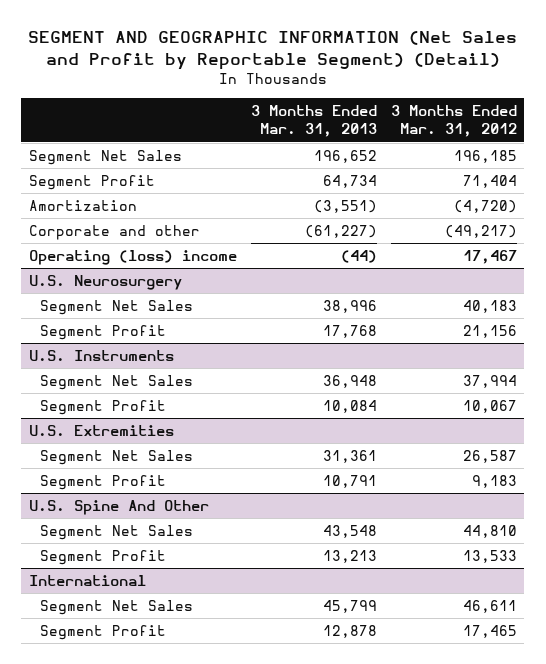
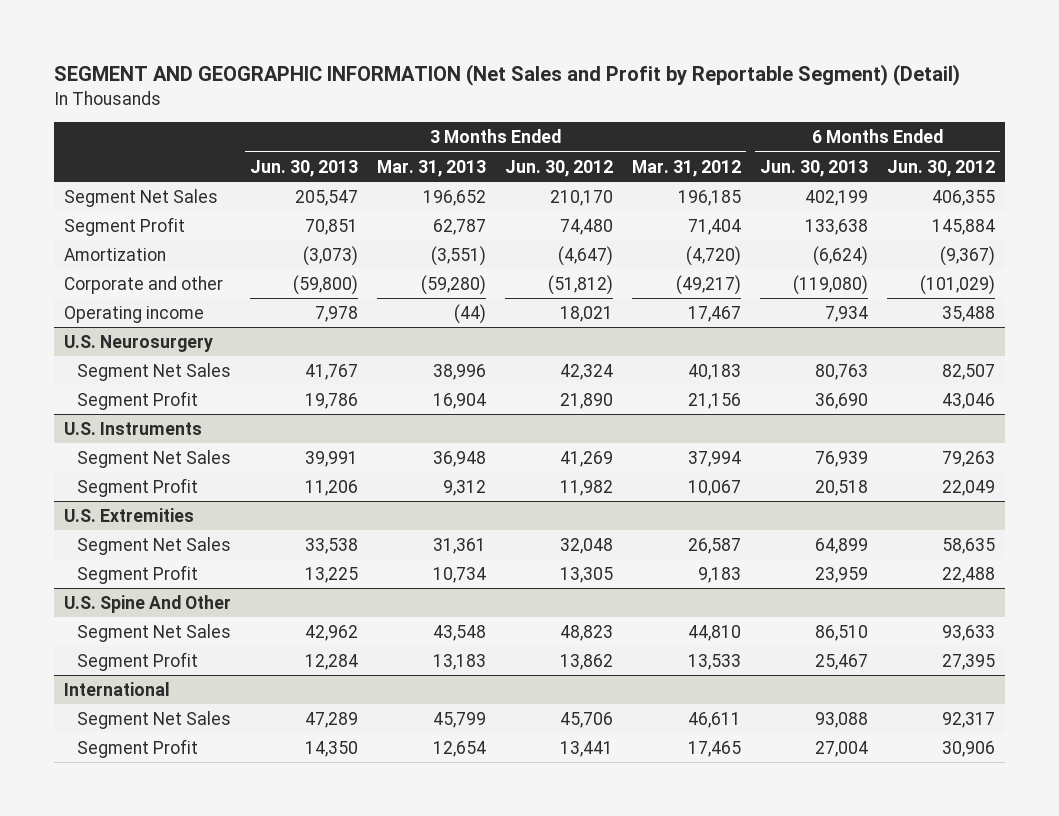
- | 3 Months Ended Mar. 31, 2013 | 3 Months Ended Mar. 31, 2012
+ | 3 Months Ended Jun. 30, 2013 | 3 Months Ended Mar. 31, 2013 | 3 Months Ended Jun. 30, 2012 | 3 Months Ended Mar. 31, 2012 | 6 Months Ended Jun. 30, 2013 | 6 Months Ended Jun. 30, 2012
- Segment Profit | 64,734 | 71,404
+ Segment Profit | 70,851 | 62,787 | 74,480 | 71,404 | 133,638 | 145,884
- Corporate and other | (61,227) | (49,217)
- Operating (loss) income | (44) | 17,467
+ Corporate and other | (59,800) | (59,280) | (51,812) | (49,217) | (119,080) | (101,029)
+ Operating income | 7,978 | (44) | 18,021 | 17,467 | 7,934 | 35,488
@ U.S. Neurosurgery
- Segment Profit | 17,768 | 21,156
+ Segment Profit | 19,786 | 16,904 | 21,890 | 21,156 | 36,690 | 43,046
@ U.S. Instruments
- Segment Profit | 10,084 | 10,067
+ Segment Profit | 11,206 | 9,312 | 11,982 | 10,067 | 20,518 | 22,049
@ U.S. Extremities
- Segment Profit | 10,791 | 9,183
+ Segment Profit | 13,225 | 10,734 | 13,305 | 9,183 | 23,959 | 22,488
@ U.S. Spine And Other
- Segment Profit | 13,213 | 13,533
+ Segment Profit | 12,284 | 13,183 | 13,862 | 13,533 | 25,467 | 27,395
@ International
- Segment Profit | 12,878 | 17,465
+ Segment Profit | 14,350 | 12,654 | 13,441 | 17,465 | 27,004 | 30,906

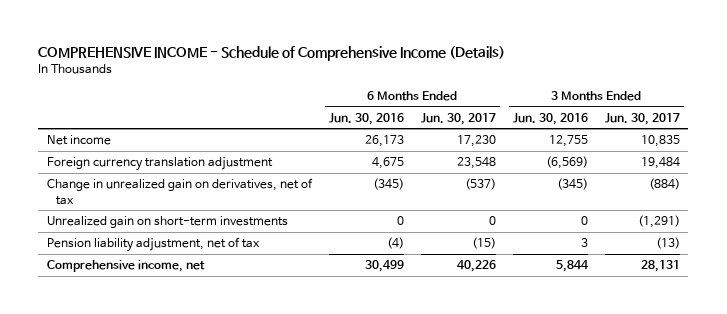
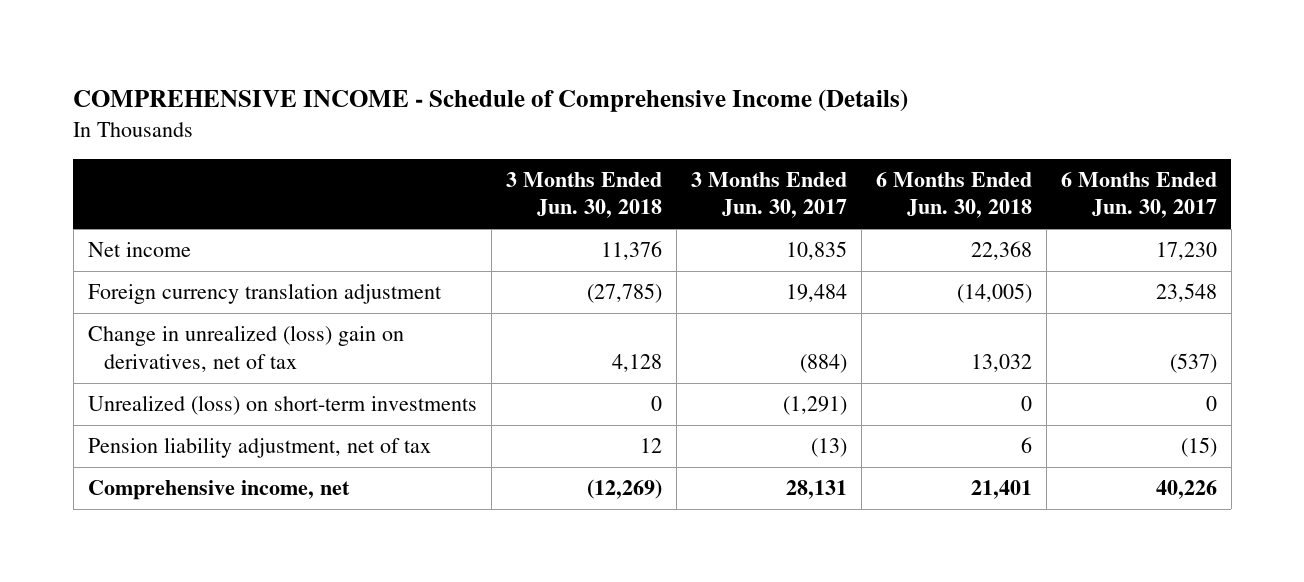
- | 6 Months Ended Jun. 30, 2016 | 6 Months Ended Jun. 30, 2017 | 3 Months Ended Jun. 30, 2016 | 3 Months Ended Jun. 30, 2017
+ | 3 Months Ended Jun. 30, 2018 | 3 Months Ended Jun. 30, 2017 | 6 Months Ended Jun. 30, 2018 | 6 Months Ended Jun. 30, 2017
- Change in unrealized gain on derivatives, net of tax | (345) | (537) | (345) | (884)
- Unrealized gain on short-term investments | 0 | 0 | 0 | (1,291)
+ Change in unrealized (loss) gain on derivatives, net of tax | 4,128 | (884) | 13,032 | (537)
+ Unrealized (loss) on short-term investments | 0 | (1,291) | 0 | 0

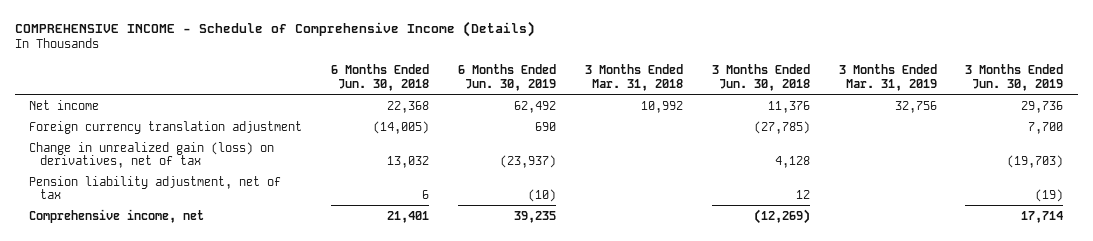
- | 3 Months Ended Jun. 30, 2018 | 3 Months Ended Jun. 30, 2017 | 6 Months Ended Jun. 30, 2018 | 6 Months Ended Jun. 30, 2017
+ | 6 Months Ended Jun. 30, 2018 | 6 Months Ended Jun. 30, 2019 | 3 Months Ended Mar. 31, 2018 | 3 Months Ended Jun. 30, 2018 | 3 Months Ended Mar. 31, 2019 | 3 Months Ended Jun. 30, 2019
- Change in unrealized (loss) gain on derivatives, net of tax | 4,128 | (884) | 13,032 | (537)
- Unrealized (loss) on short-term investments | 0 | (1,291) | 0 | 0
+ Change in unrealized gain (loss) on derivatives, net of tax | 13,032 | (23,937) | | 4,128 | | (19,703)

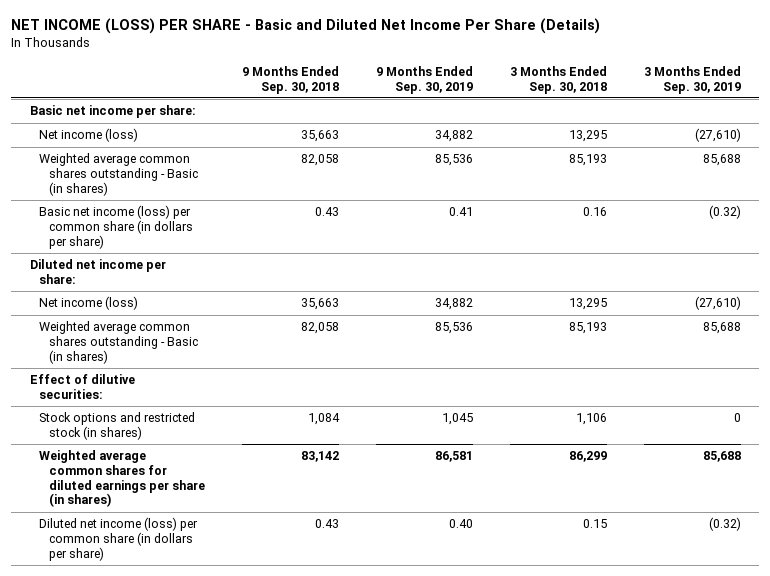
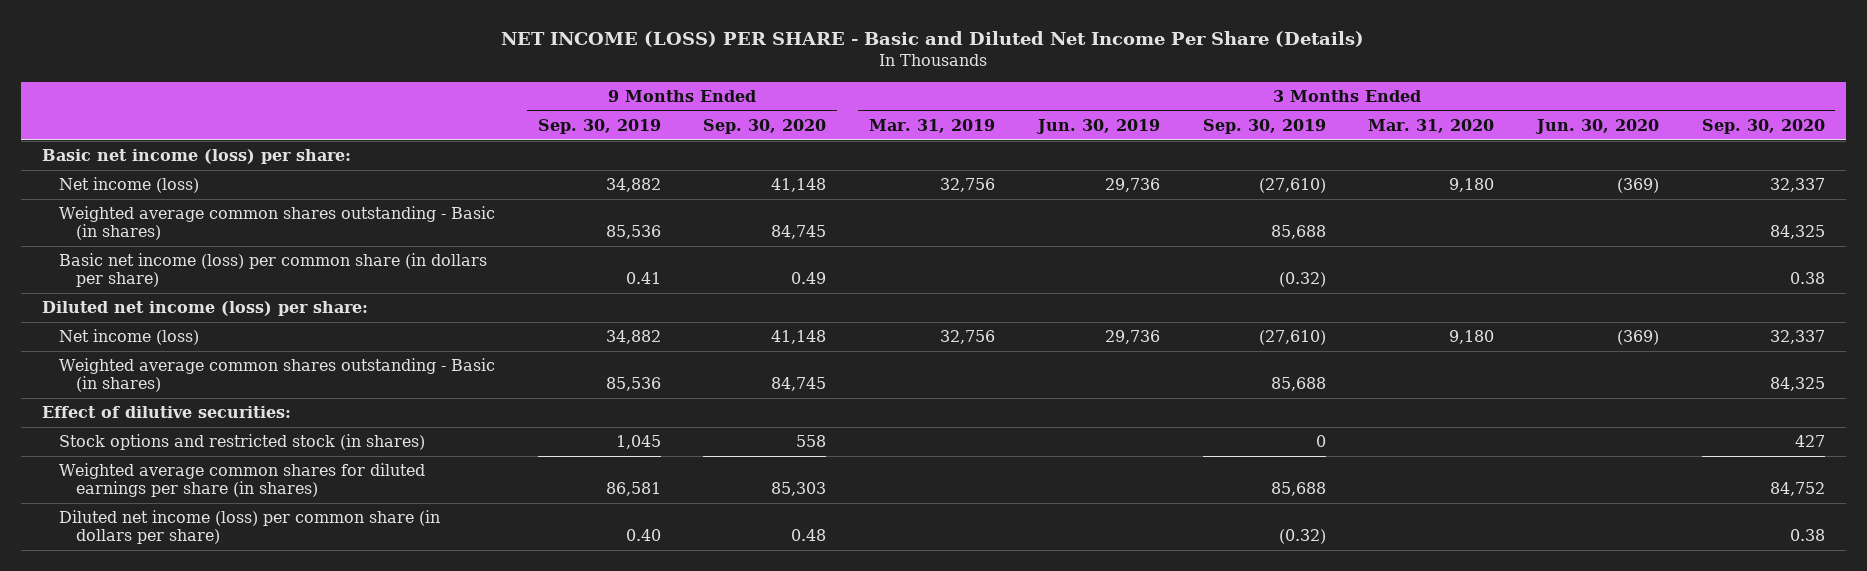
- | 9 Months Ended Sep. 30, 2018 | 9 Months Ended Sep. 30, 2019 | 3 Months Ended Sep. 30, 2018 | 3 Months Ended Sep. 30, 2019
+ | 9 Months Ended Sep. 30, 2019 | 9 Months Ended Sep. 30, 2020 | 3 Months Ended Mar. 31, 2019 | 3 Months Ended Jun. 30, 2019 | 3 Months Ended Sep. 30, 2019 | 3 Months Ended Mar. 31, 2020 | 3 Months Ended Jun. 30, 2020 | 3 Months Ended Sep. 30, 2020
- Basic net income per share:
+ Basic net income (loss) per share:
- Diluted net income per share:
+ Diluted net income (loss) per share:

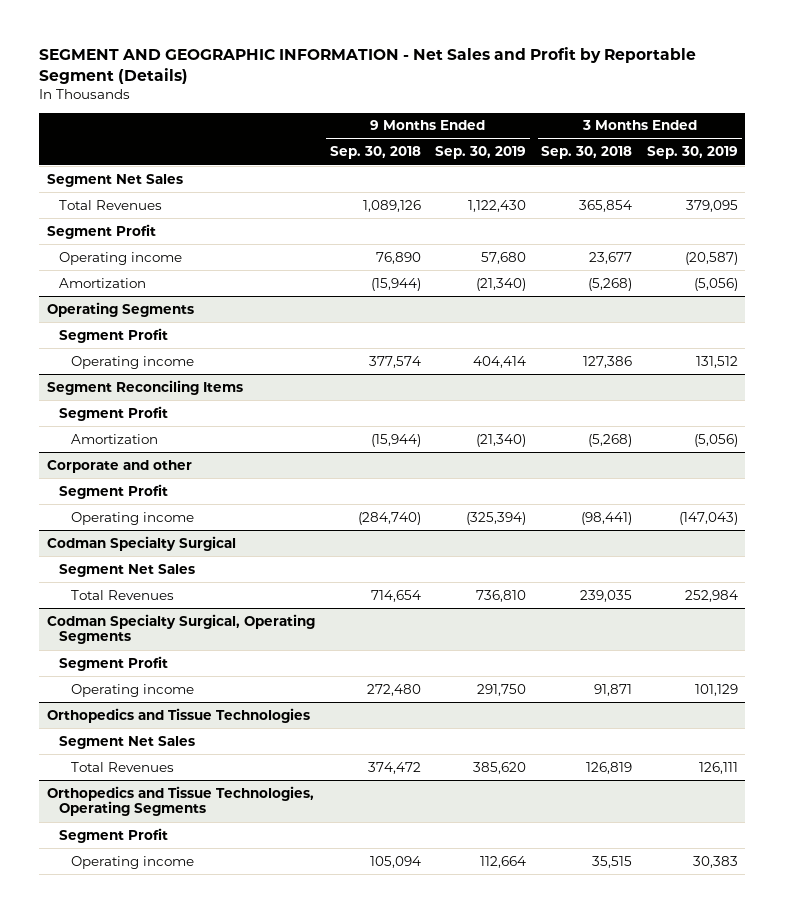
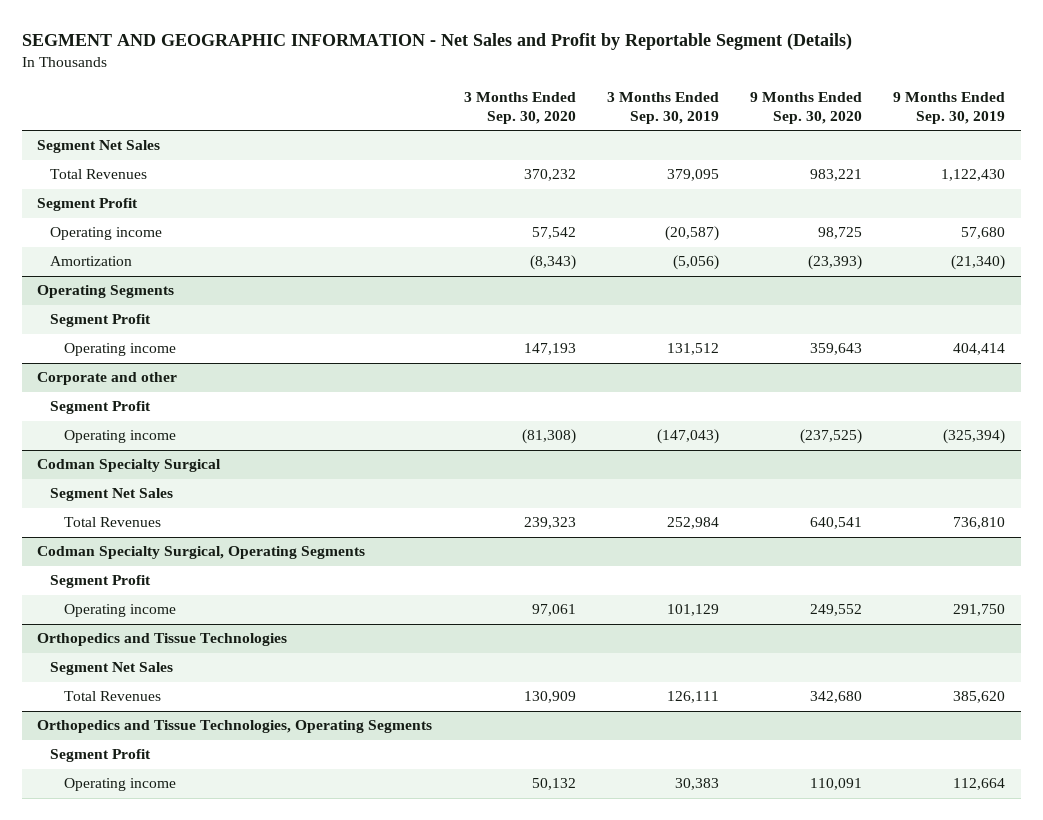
- | 9 Months Ended Sep. 30, 2018 | 9 Months Ended Sep. 30, 2019 | 3 Months Ended Sep. 30, 2018 | 3 Months Ended Sep. 30, 2019
+ | 3 Months Ended Sep. 30, 2020 | 3 Months Ended Sep. 30, 2019 | 9 Months Ended Sep. 30, 2020 | 9 Months Ended Sep. 30, 2019
- Segment Reconciling Items
- Segment Profit
- Amortization | (15,944) | (21,340) | (5,268) | (5,056)

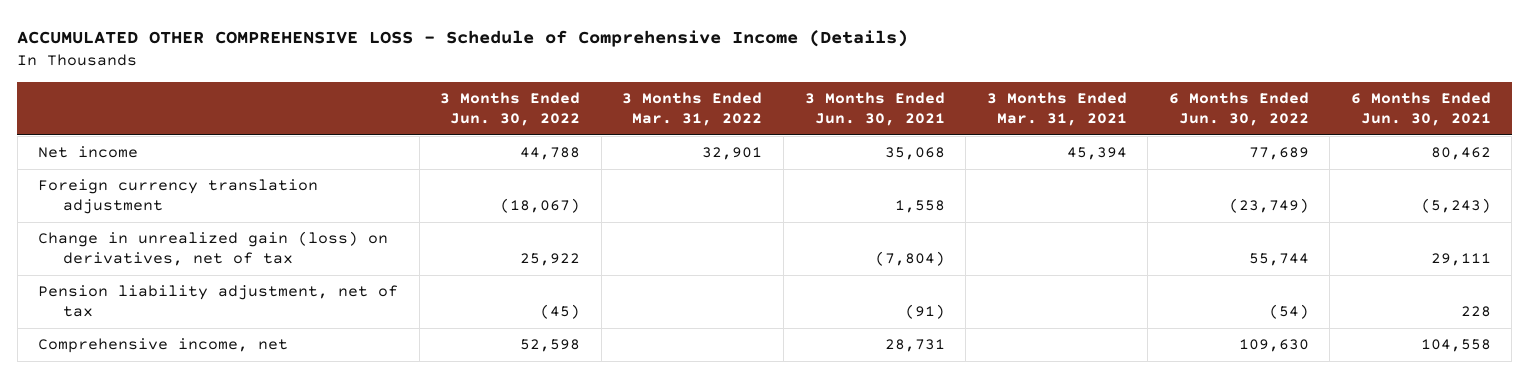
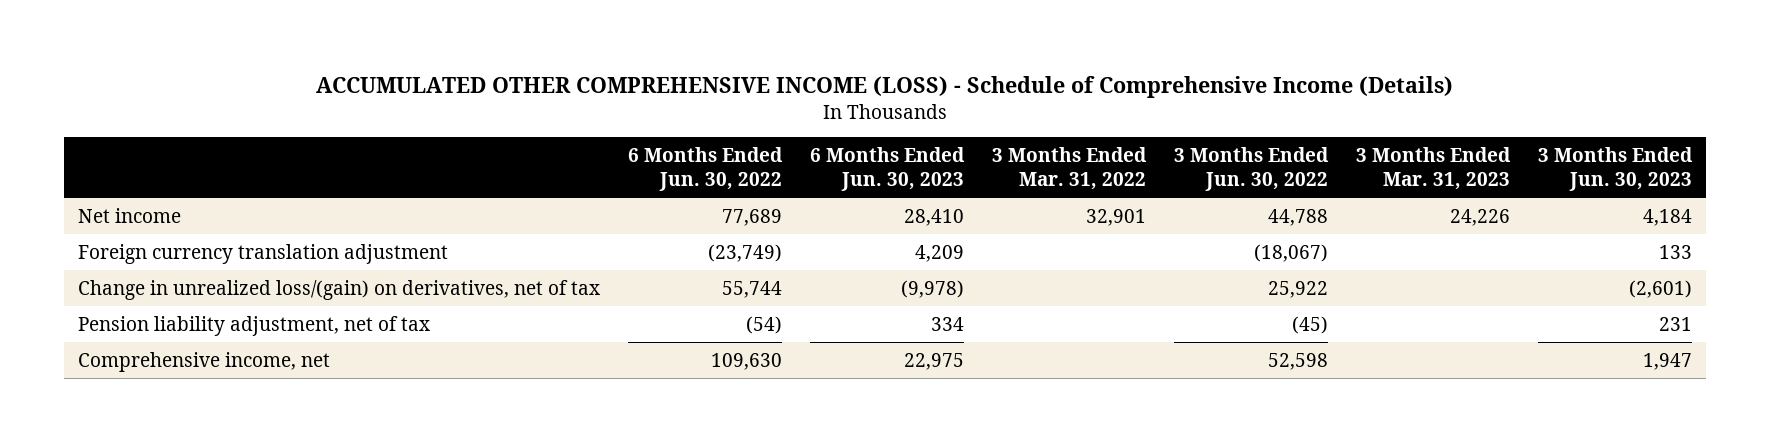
- ACCUMULATED OTHER COMPREHENSIVE LOSS - Schedule of Comprehensive Income (Details)
+ ACCUMULATED OTHER COMPREHENSIVE INCOME (LOSS) - Schedule of Comprehensive Income (Details)
- | 3 Months Ended Jun. 30, 2022 | 3 Months Ended Mar. 31, 2022 | 3 Months Ended Jun. 30, 2021 | 3 Months Ended Mar. 31, 2021 | 6 Months Ended Jun. 30, 2022 | 6 Months Ended Jun. 30, 2021
+ | 6 Months Ended Jun. 30, 2022 | 6 Months Ended Jun. 30, 2023 | 3 Months Ended Mar. 31, 2022 | 3 Months Ended Jun. 30, 2022 | 3 Months Ended Mar. 31, 2023 | 3 Months Ended Jun. 30, 2023
- Change in unrealized gain (loss) on derivatives, net of tax | 25,922 | | (7,804) | | 55,744 | 29,111
+ Change in unrealized loss/(gain) on derivatives, net of tax | 55,744 | (9,978) | | 25,922 | | (2,601)

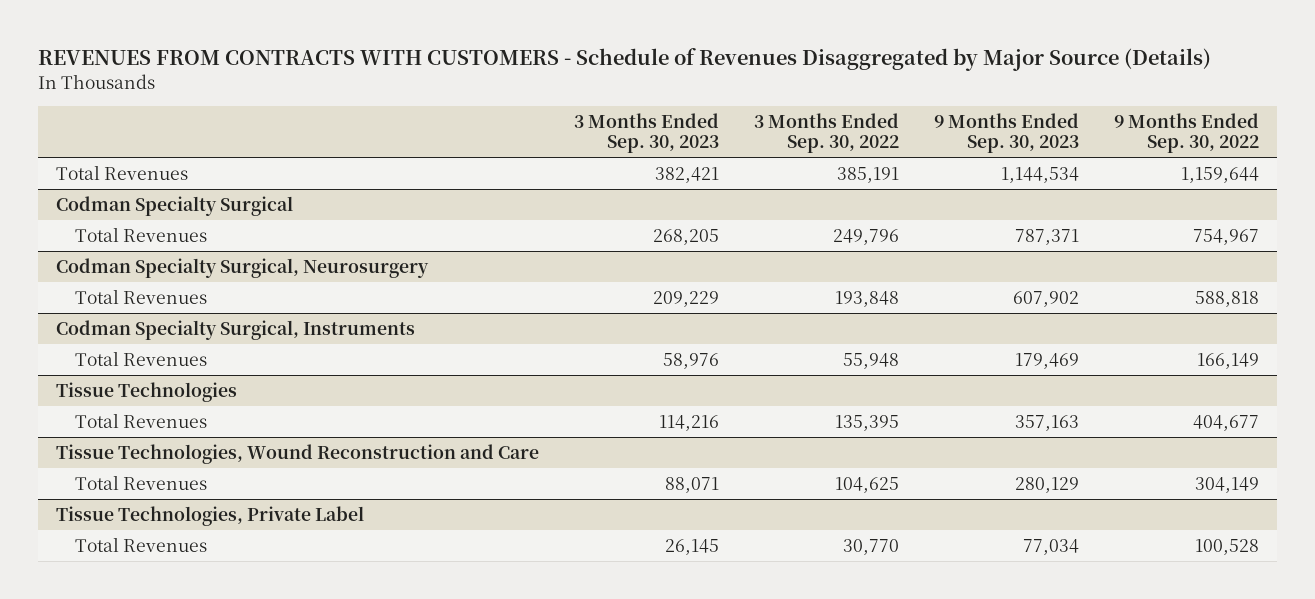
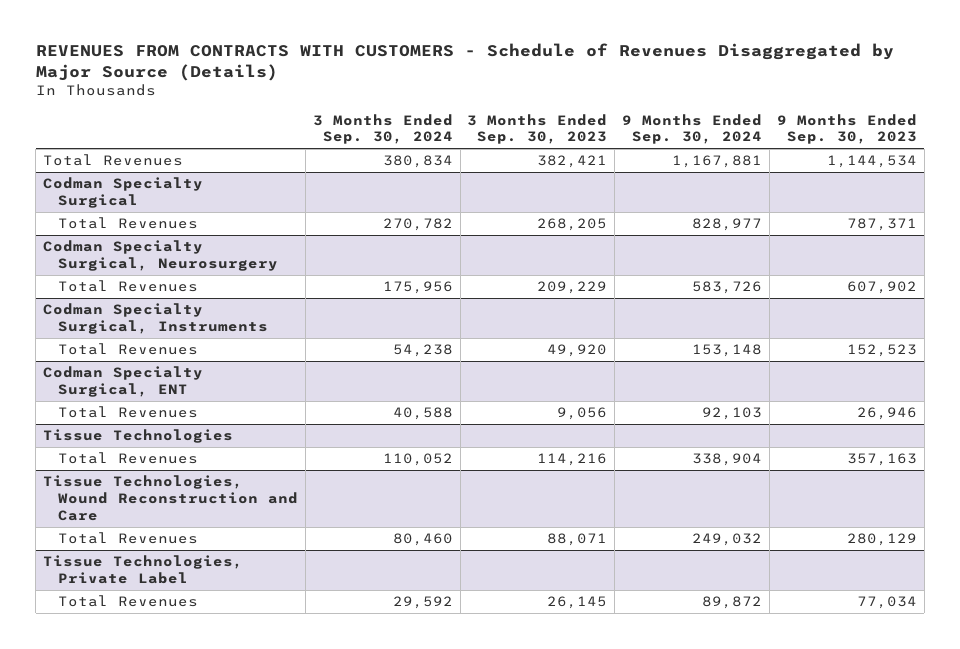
- | 3 Months Ended Sep. 30, 2023 | 3 Months Ended Sep. 30, 2022 | 9 Months Ended Sep. 30, 2023 | 9 Months Ended Sep. 30, 2022
+ | 3 Months Ended Sep. 30, 2024 | 3 Months Ended Sep. 30, 2023 | 9 Months Ended Sep. 30, 2024 | 9 Months Ended Sep. 30, 2023
@ Codman Specialty Surgical, Instruments
- Total Revenues | 58,976 | 55,948 | 179,469 | 166,149
+ Total Revenues | 54,238 | 49,920 | 153,148 | 152,523
+ Codman Specialty Surgical, ENT
+ Total Revenues | 40,588 | 9,056 | 92,103 | 26,946

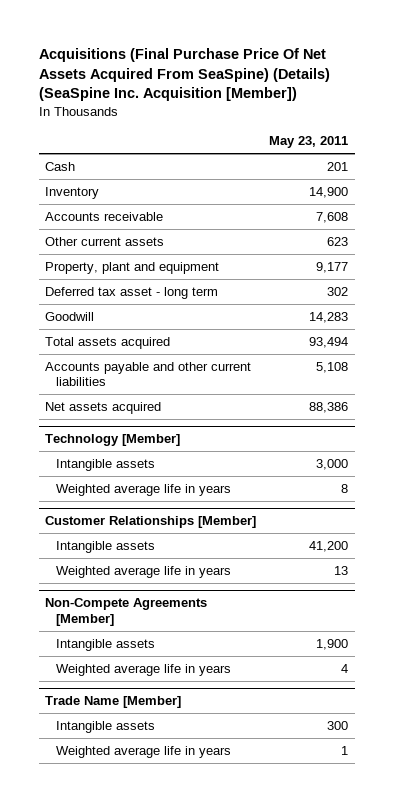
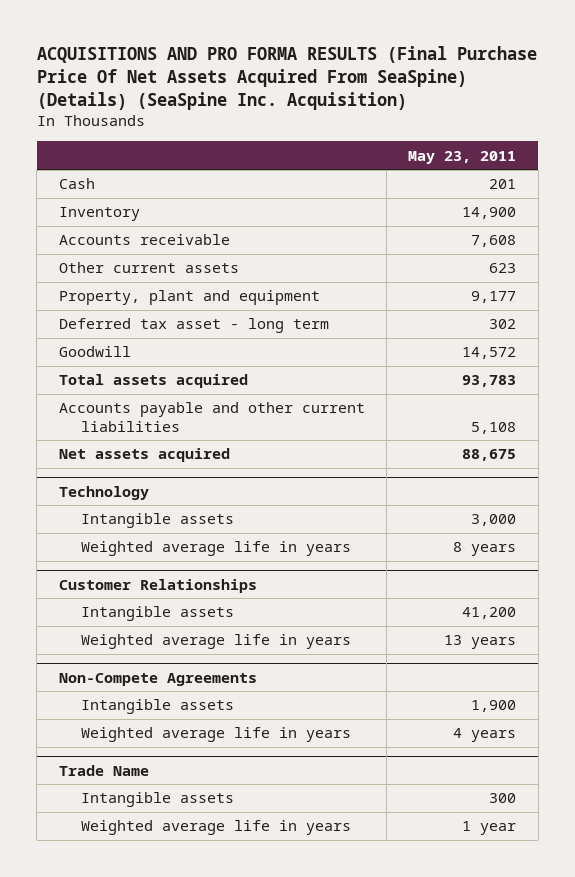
- Acquisitions (Final Purchase Price Of Net Assets Acquired From SeaSpine) (Details) (SeaSpine Inc. Acquisition [Member])
+ ACQUISITIONS AND PRO FORMA RESULTS (Final Purchase Price Of Net Assets Acquired From SeaSpine) (Details) (SeaSpine Inc. Acquisition)
- Goodwill | 14,283
- Total assets acquired | 93,494
+ Goodwill | 14,572
+ Total assets acquired | 93,783
- Net assets acquired | 88,386
- Technology [Member]
+ Net assets acquired | 88,675
+ Technology
- Weighted average life in years | 8
- Customer Relationships [Member]
+ Weighted average life in years | 8 years
+ Customer Relationships
- Weighted average life in years | 13
- Non-Compete Agreements [Member]
+ Weighted average life in years | 13 years
+ Non-Compete Agreements
- Weighted average life in years | 4
- Trade Name [Member]
+ Weighted average life in years | 4 years
+ Trade Name
- Weighted average life in years | 1
+ Weighted average life in years | 1 year

